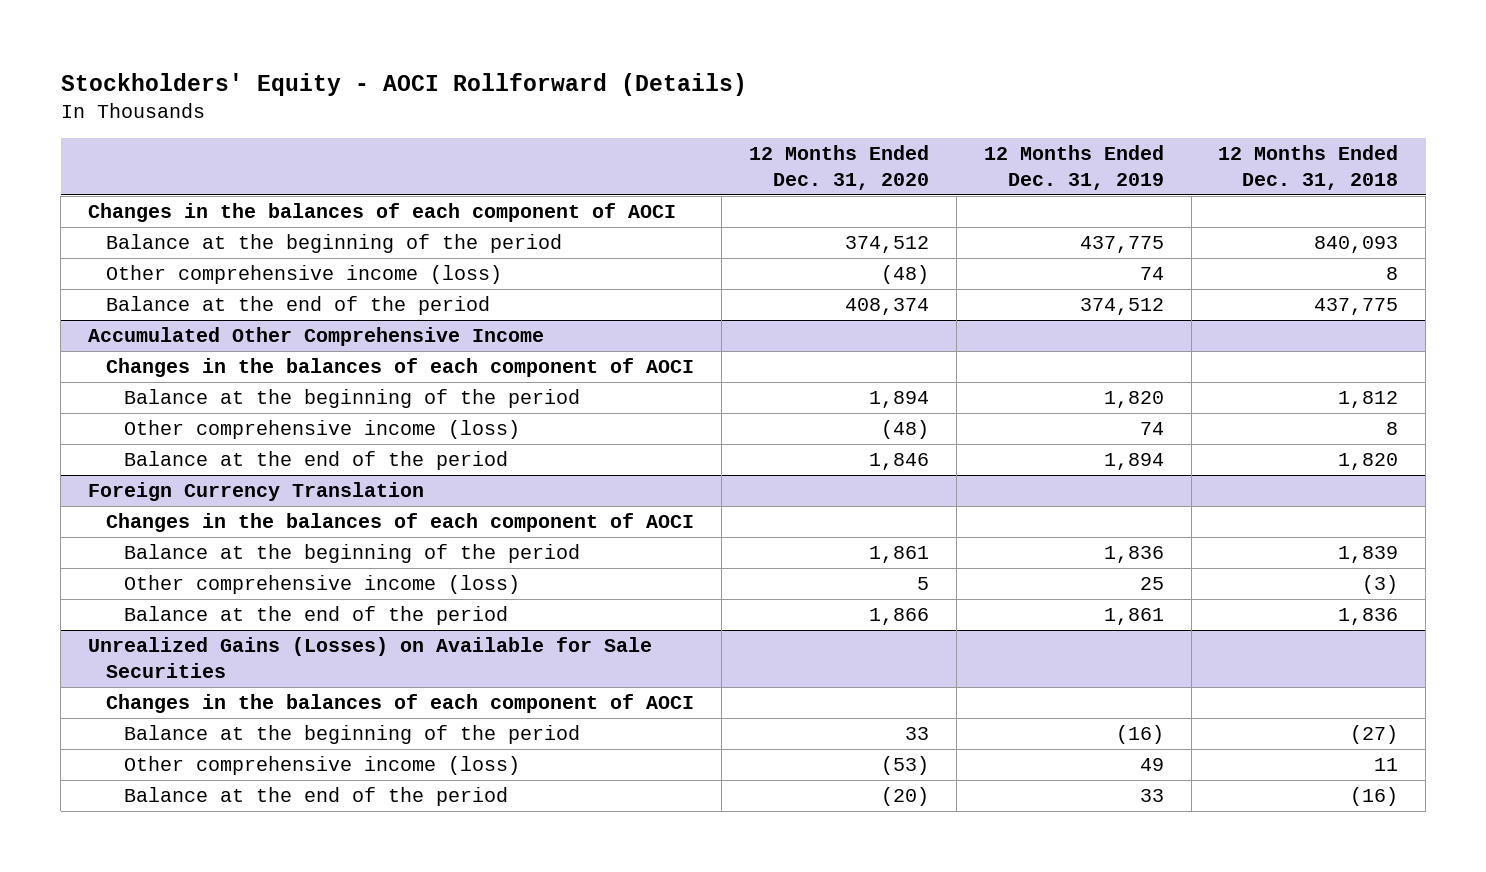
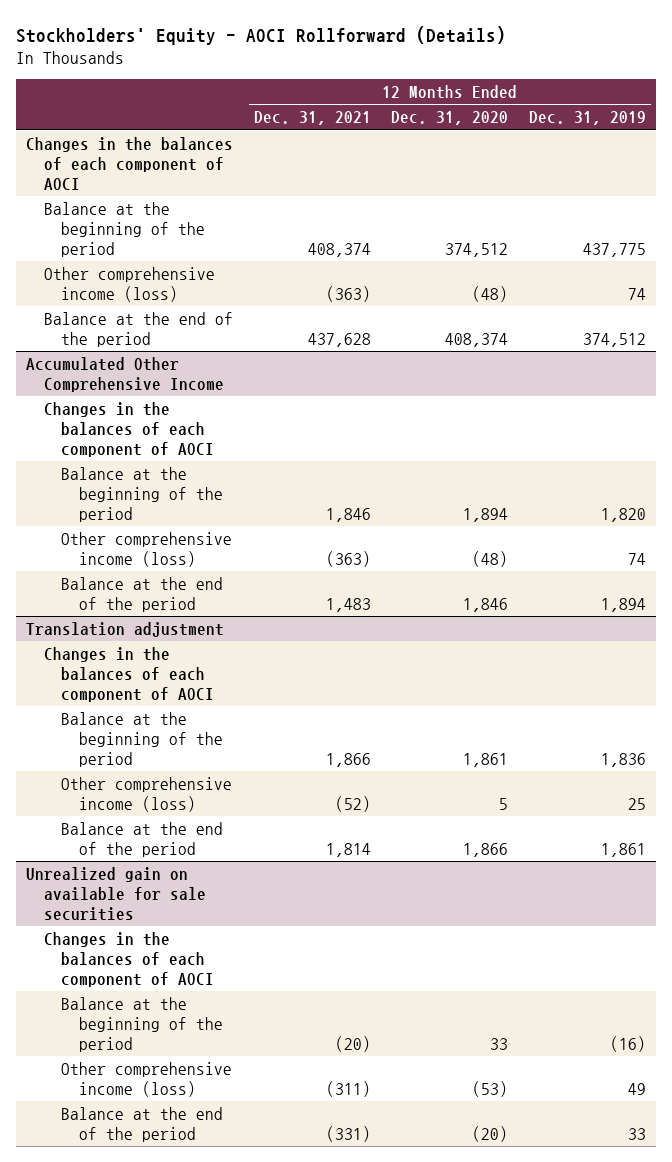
- | 12 Months Ended Dec. 31, 2020 | 12 Months Ended Dec. 31, 2019 | 12 Months Ended Dec. 31, 2018
+ | 12 Months Ended Dec. 31, 2021 | 12 Months Ended Dec. 31, 2020 | 12 Months Ended Dec. 31, 2019
- Foreign Currency Translation
+ Translation adjustment
- Unrealized Gains (Losses) on Available for Sale Securities
+ Unrealized gain on available for sale securities

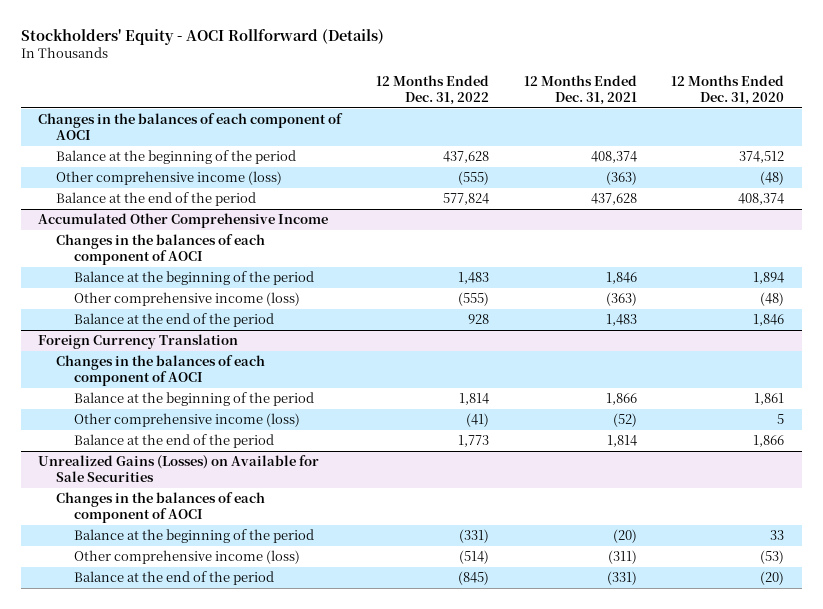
- | 12 Months Ended Dec. 31, 2021 | 12 Months Ended Dec. 31, 2020 | 12 Months Ended Dec. 31, 2019
+ | 12 Months Ended Dec. 31, 2022 | 12 Months Ended Dec. 31, 2021 | 12 Months Ended Dec. 31, 2020
- Translation adjustment
+ Foreign Currency Translation
- Unrealized gain on available for sale securities
+ Unrealized Gains (Losses) on Available for Sale Securities

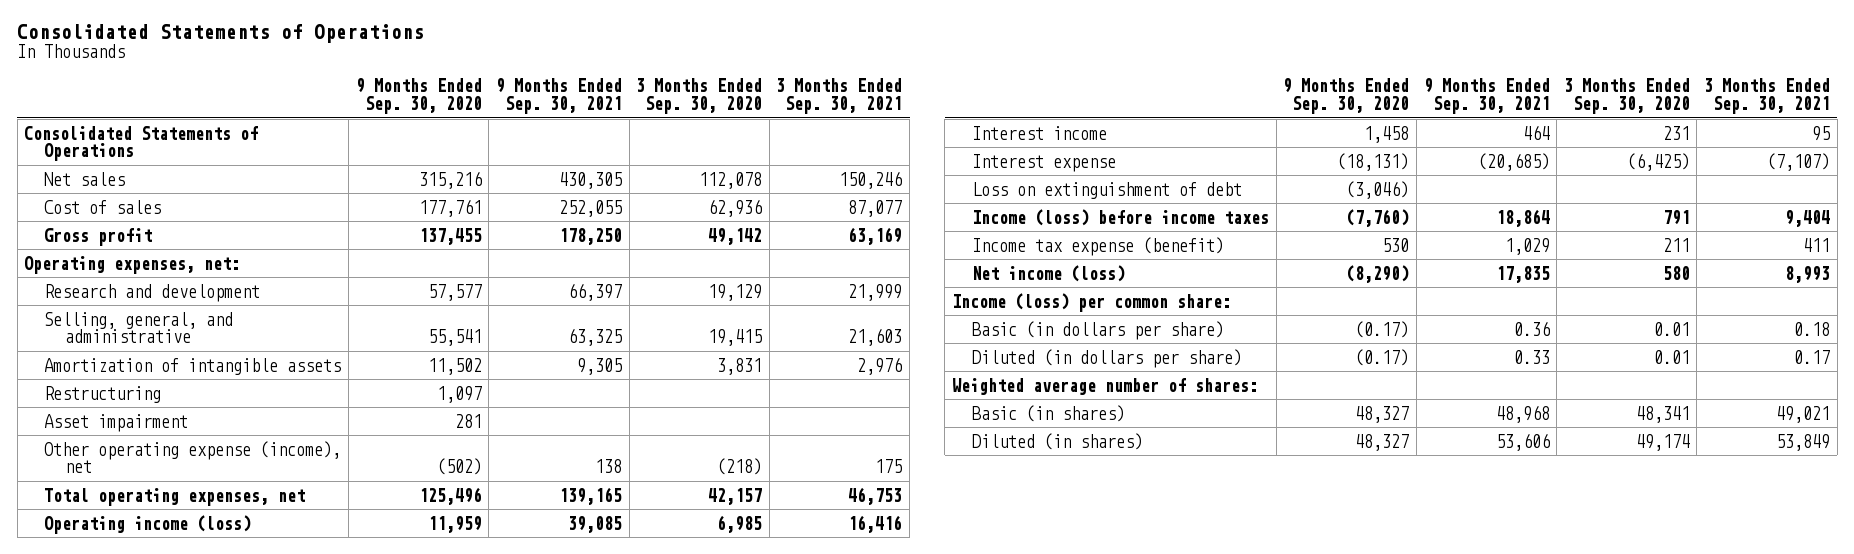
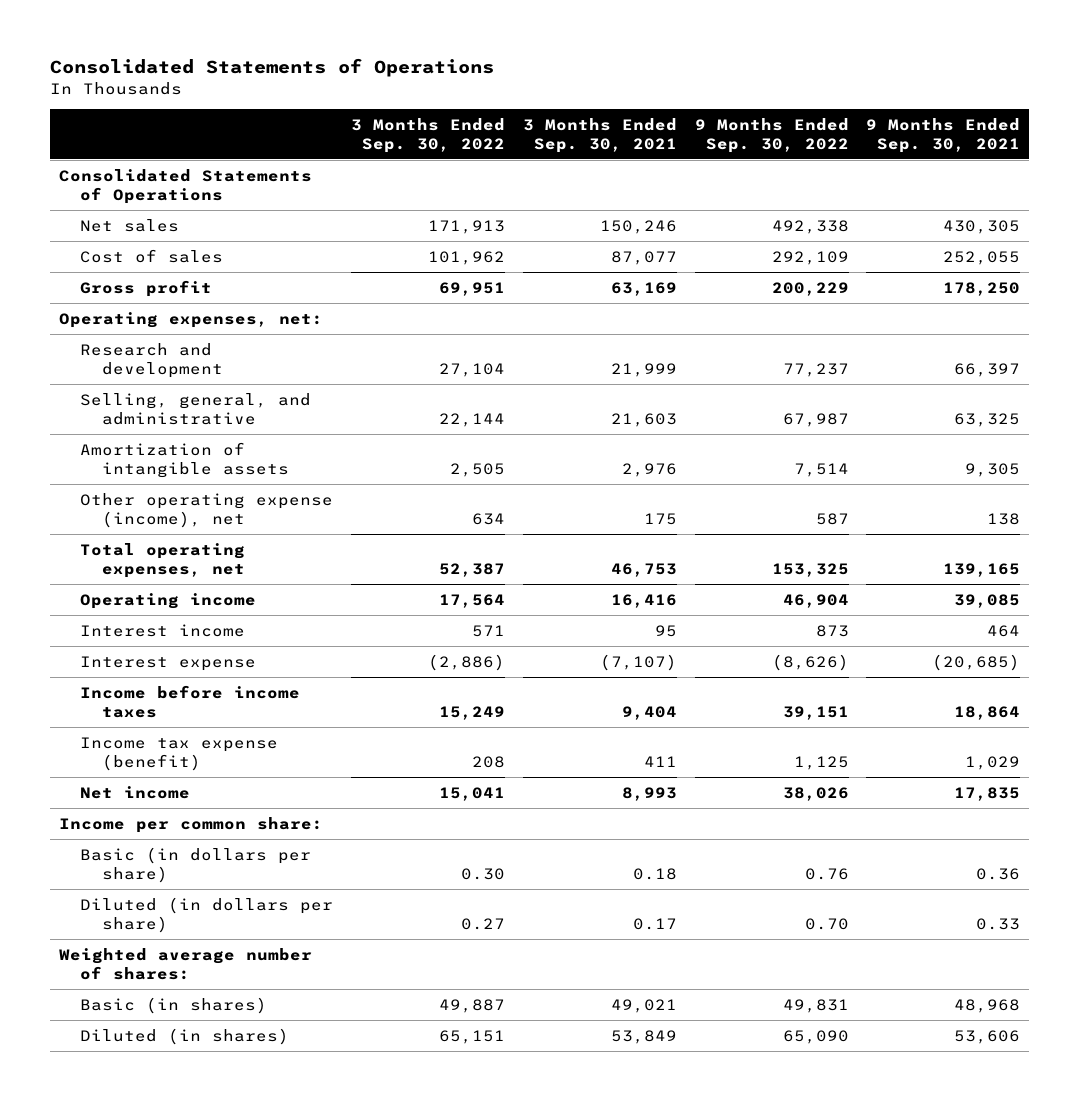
- | 9 Months Ended Sep. 30, 2020 | 9 Months Ended Sep. 30, 2021 | 3 Months Ended Sep. 30, 2020 | 3 Months Ended Sep. 30, 2021
+ | 3 Months Ended Sep. 30, 2022 | 3 Months Ended Sep. 30, 2021 | 9 Months Ended Sep. 30, 2022 | 9 Months Ended Sep. 30, 2021
- Restructuring | 1,097 | | |
- Asset impairment | 281 | | |
- Operating income (loss) | 11,959 | 39,085 | 6,985 | 16,416
+ Operating income | 17,564 | 16,416 | 46,904 | 39,085
- Loss on extinguishment of debt | (3,046) | | |
- Income (loss) before income taxes | (7,760) | 18,864 | 791 | 9,404
+ Income before income taxes | 15,249 | 9,404 | 39,151 | 18,864
- Net income (loss) | (8,290) | 17,835 | 580 | 8,993
- Income (loss) per common share:
+ Net income | 15,041 | 8,993 | 38,026 | 17,835
+ Income per common share:

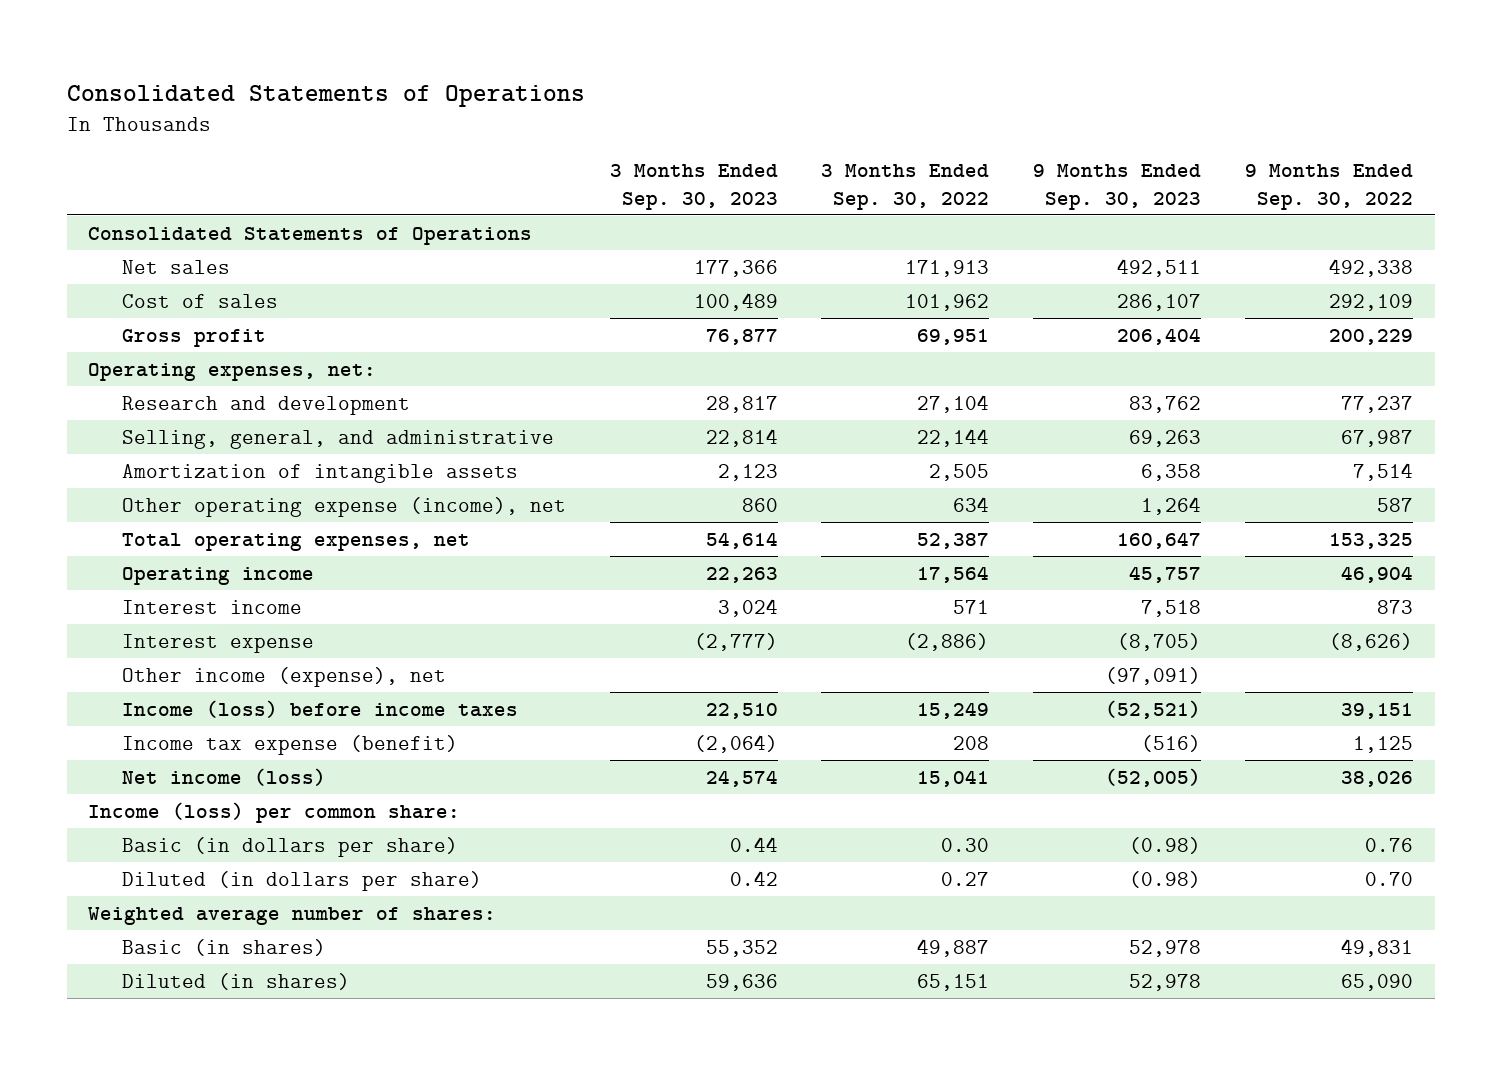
- | 3 Months Ended Sep. 30, 2022 | 3 Months Ended Sep. 30, 2021 | 9 Months Ended Sep. 30, 2022 | 9 Months Ended Sep. 30, 2021
+ | 3 Months Ended Sep. 30, 2023 | 3 Months Ended Sep. 30, 2022 | 9 Months Ended Sep. 30, 2023 | 9 Months Ended Sep. 30, 2022
- Income before income taxes | 15,249 | 9,404 | 39,151 | 18,864
+ Other income (expense), net | | | (97,091) |
+ Income (loss) before income taxes | 22,510 | 15,249 | (52,521) | 39,151
- Net income | 15,041 | 8,993 | 38,026 | 17,835
- Income per common share:
+ Net income (loss) | 24,574 | 15,041 | (52,005) | 38,026
+ Income (loss) per common share:

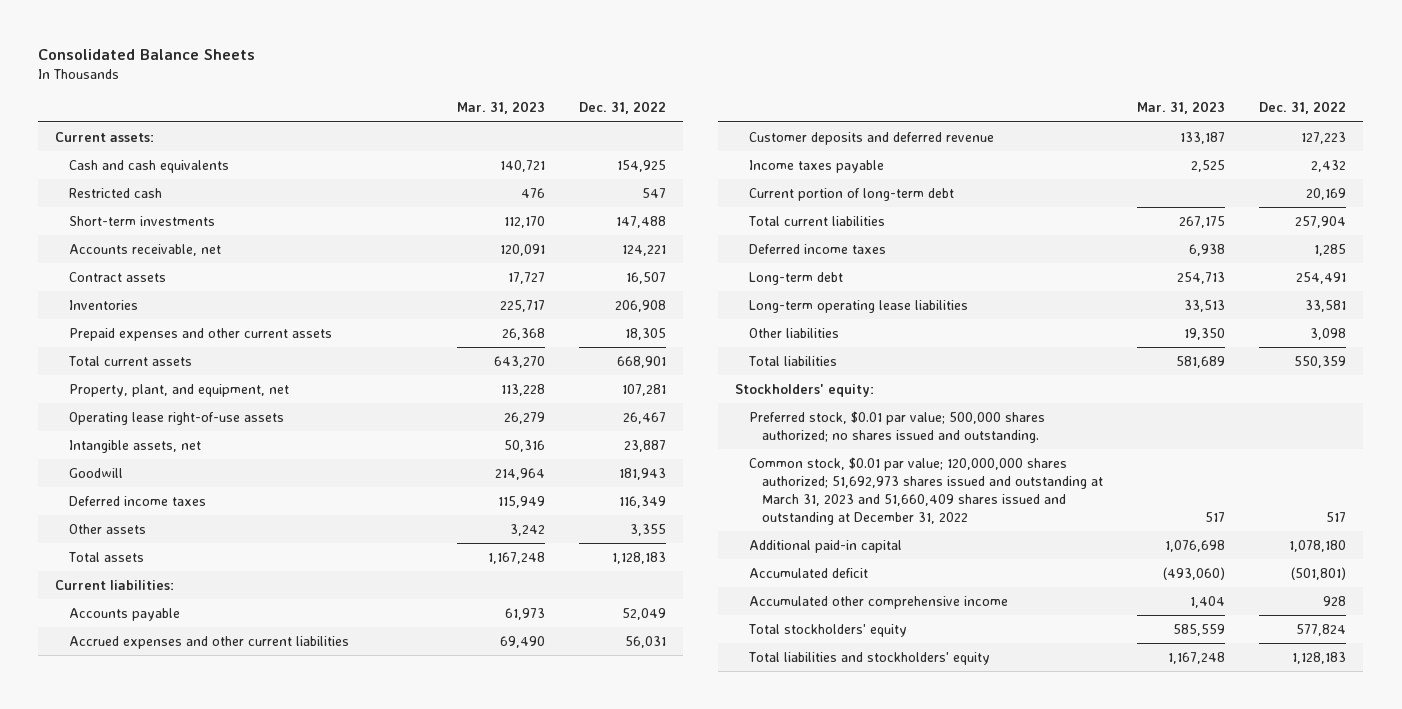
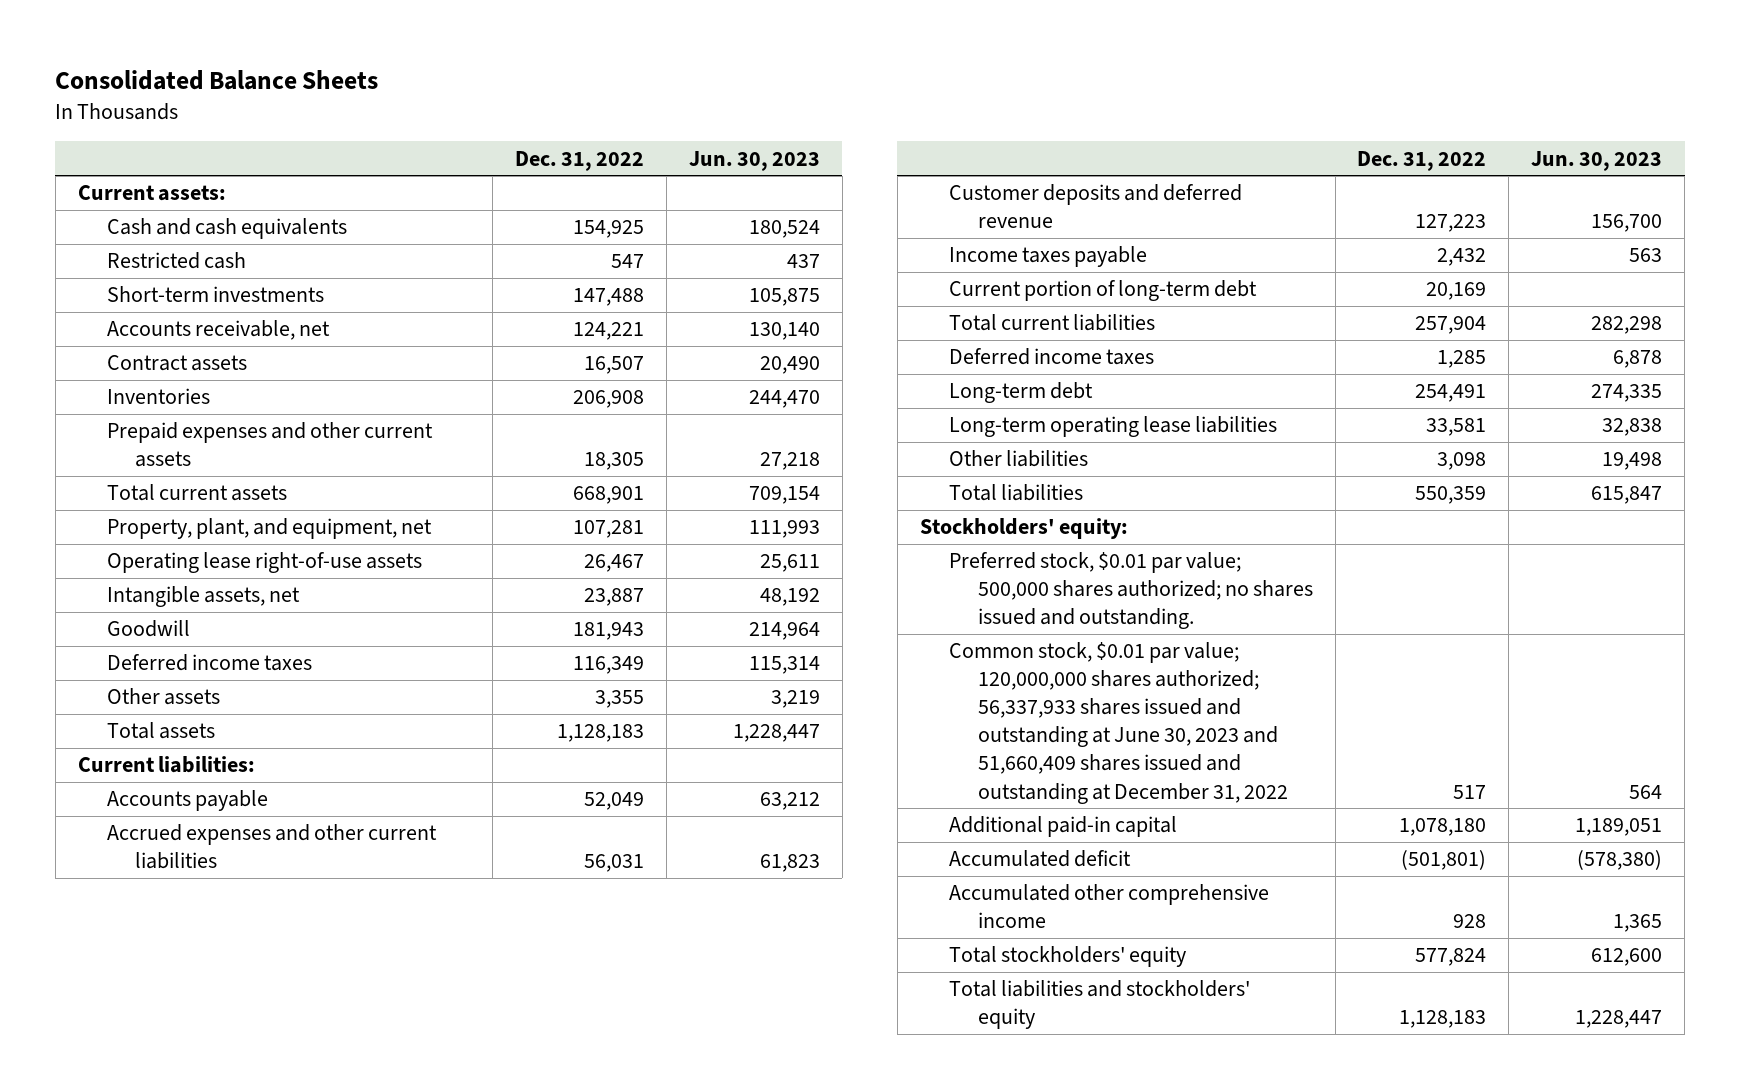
- | Mar. 31, 2023 | Dec. 31, 2022
+ | Dec. 31, 2022 | Jun. 30, 2023
- Common stock, $0.01 par value; 120,000,000 shares authorized; 51,692,973 shares issued and outstanding at March 31, 2023 and 51,660,409 shares issued and outstanding at December 31, 2022 | 517 | 517
+ Common stock, $0.01 par value; 120,000,000 shares authorized; 56,337,933 shares issued and outstanding at June 30, 2023 and 51,660,409 shares issued and outstanding at December 31, 2022 | 517 | 564

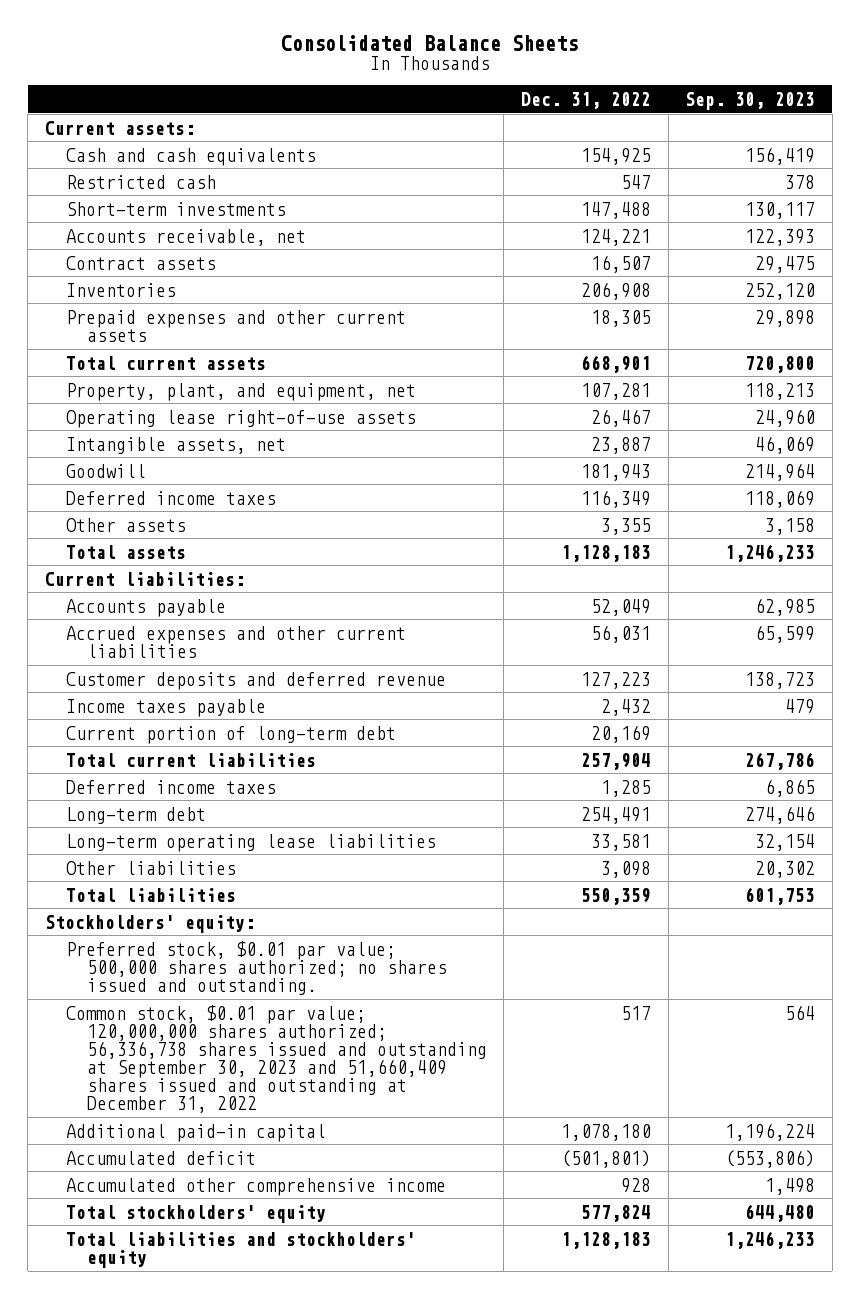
- | Dec. 31, 2022 | Jun. 30, 2023
+ | Dec. 31, 2022 | Sep. 30, 2023
- Common stock, $0.01 par value; 120,000,000 shares authorized; 56,337,933 shares issued and outstanding at June 30, 2023 and 51,660,409 shares issued and outstanding at December 31, 2022 | 517 | 564
+ Common stock, $0.01 par value; 120,000,000 shares authorized; 56,336,738 shares issued and outstanding at September 30, 2023 and 51,660,409 shares issued and outstanding at December 31, 2022 | 517 | 564

